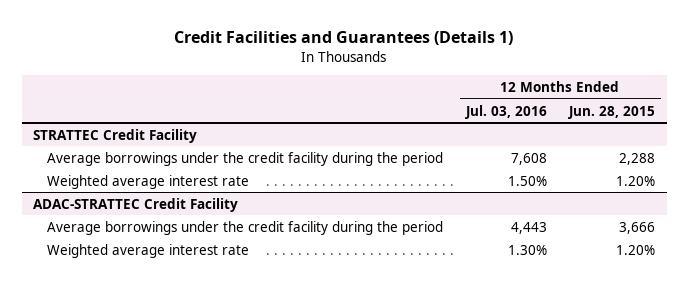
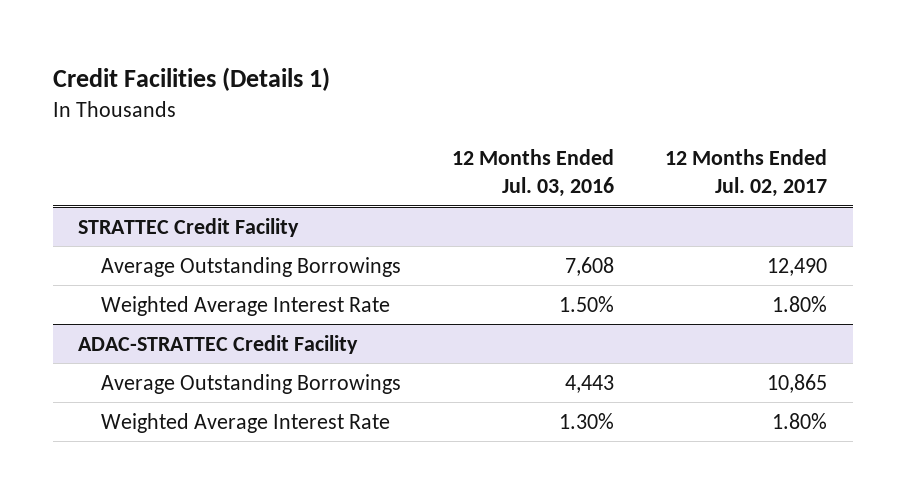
- Credit Facilities and Guarantees (Details 1)
+ Credit Facilities (Details 1)
- | 12 Months Ended Jul. 03, 2016 | 12 Months Ended Jun. 28, 2015
+ | 12 Months Ended Jul. 03, 2016 | 12 Months Ended Jul. 02, 2017
@ STRATTEC Credit Facility
- Average borrowings under the credit facility during the period | 7,608 | 2,288
- Weighted average interest rate | 1.50% | 1.20%
+ Average Outstanding Borrowings | 7,608 | 12,490
+ Weighted Average Interest Rate | 1.50% | 1.80%
@ ADAC-STRATTEC Credit Facility
- Average borrowings under the credit facility during the period | 4,443 | 3,666
- Weighted average interest rate | 1.30% | 1.20%
+ Average Outstanding Borrowings | 4,443 | 10,865
+ Weighted Average Interest Rate | 1.30% | 1.80%

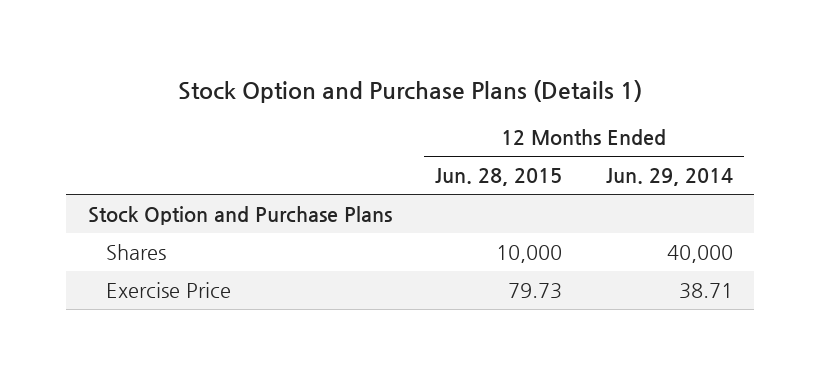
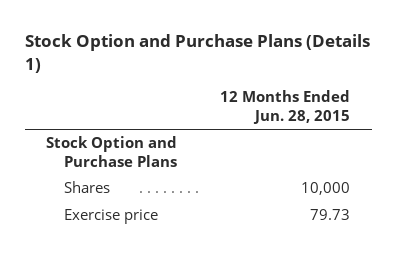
- | 12 Months Ended Jun. 28, 2015 | 12 Months Ended Jun. 29, 2014
+ | 12 Months Ended Jun. 28, 2015
- Exercise Price | 79.73 | 38.71
+ Exercise price | 79.73

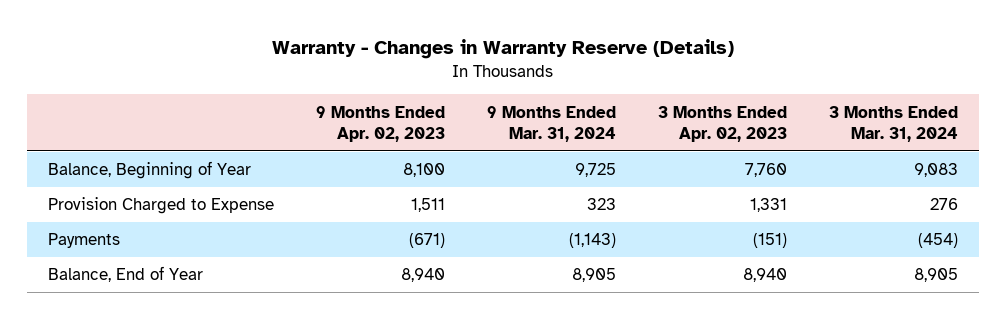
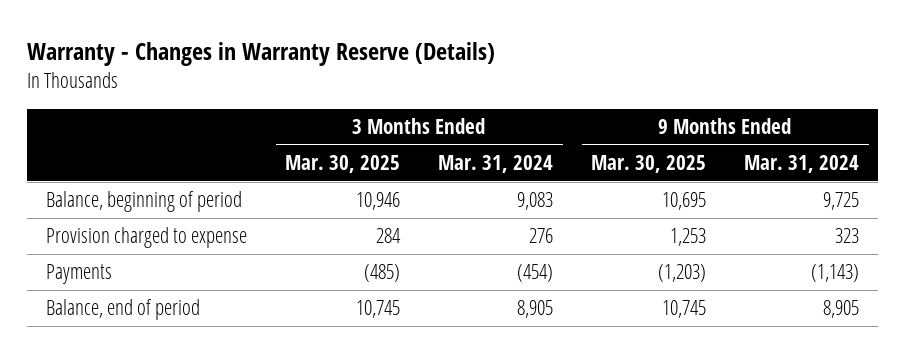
- | 9 Months Ended Apr. 02, 2023 | 9 Months Ended Mar. 31, 2024 | 3 Months Ended Apr. 02, 2023 | 3 Months Ended Mar. 31, 2024
+ | 3 Months Ended Mar. 30, 2025 | 3 Months Ended Mar. 31, 2024 | 9 Months Ended Mar. 30, 2025 | 9 Months Ended Mar. 31, 2024
- Balance, Beginning of Year | 8,100 | 9,725 | 7,760 | 9,083
- Provision Charged to Expense | 1,511 | 323 | 1,331 | 276
+ Balance, beginning of period | 10,946 | 9,083 | 10,695 | 9,725
+ Provision charged to expense | 284 | 276 | 1,253 | 323
- Balance, End of Year | 8,940 | 8,905 | 8,940 | 8,905
+ Balance, end of period | 10,745 | 8,905 | 10,745 | 8,905

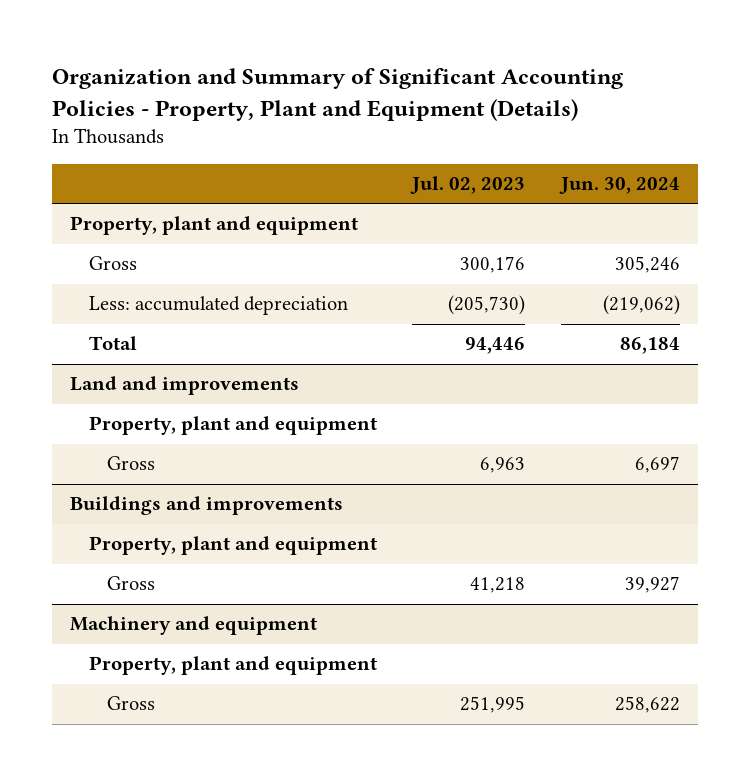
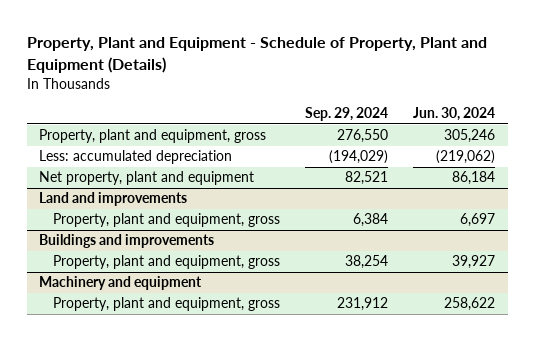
- Organization and Summary of Significant Accounting Policies - Property, Plant and Equipment (Details)
+ Property, Plant and Equipment - Schedule of Property, Plant and Equipment (Details)
- | Jul. 02, 2023 | Jun. 30, 2024
+ | Sep. 29, 2024 | Jun. 30, 2024
- Property, plant and equipment
- Gross | 300,176 | 305,246
+ Property, plant and equipment, gross | 276,550 | 305,246
- Total | 94,446 | 86,184
+ Net property, plant and equipment | 82,521 | 86,184
@ Land and improvements
- Property, plant and equipment
- Gross | 6,963 | 6,697
+ Property, plant and equipment, gross | 6,384 | 6,697
@ Buildings and improvements
- Property, plant and equipment
- Gross | 41,218 | 39,927
+ Property, plant and equipment, gross | 38,254 | 39,927
@ Machinery and equipment
- Property, plant and equipment
- Gross | 251,995 | 258,622
+ Property, plant and equipment, gross | 231,912 | 258,622

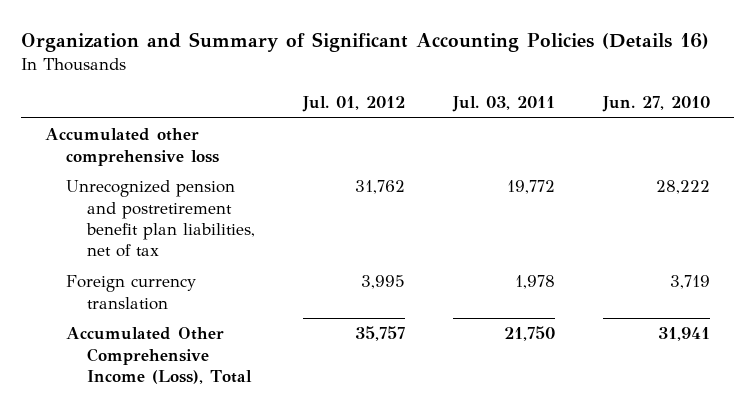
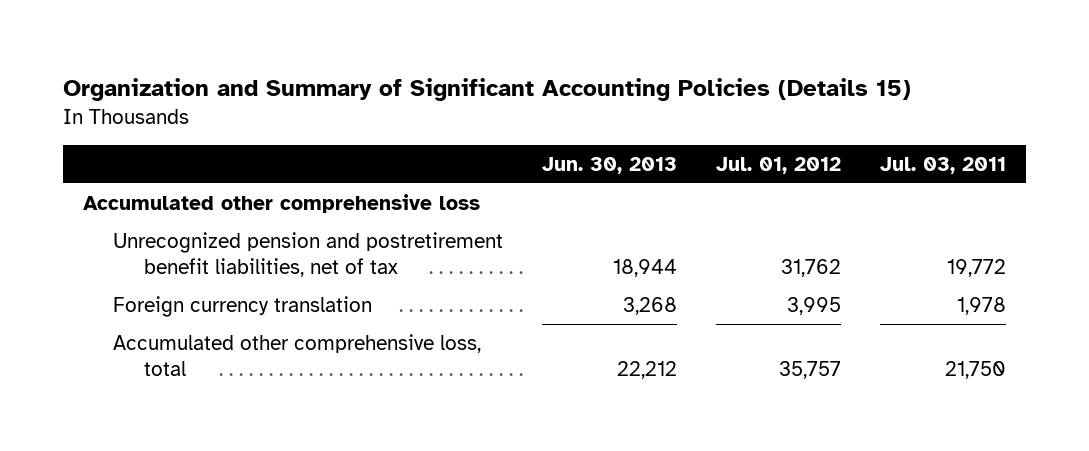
- Organization and Summary of Significant Accounting Policies (Details 16)
+ Organization and Summary of Significant Accounting Policies (Details 15)
- | Jul. 01, 2012 | Jul. 03, 2011 | Jun. 27, 2010
+ | Jun. 30, 2013 | Jul. 01, 2012 | Jul. 03, 2011
- Unrecognized pension and postretirement benefit plan liabilities, net of tax | 31,762 | 19,772 | 28,222
+ Unrecognized pension and postretirement benefit liabilities, net of tax | 18,944 | 31,762 | 19,772
- Accumulated Other Comprehensive Income (Loss), Total | 35,757 | 21,750 | 31,941
+ Accumulated other comprehensive loss, total | 22,212 | 35,757 | 21,750

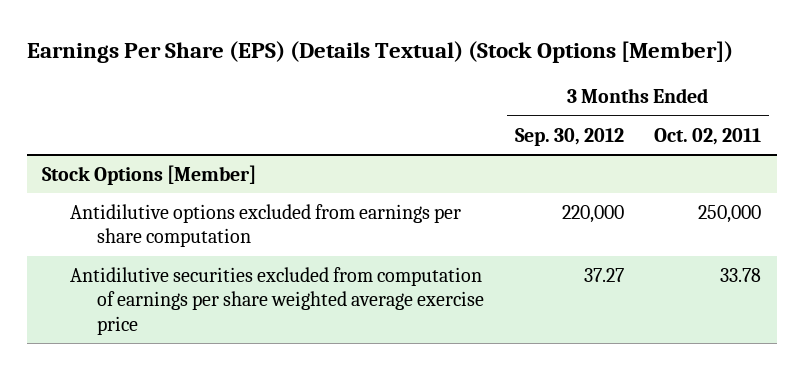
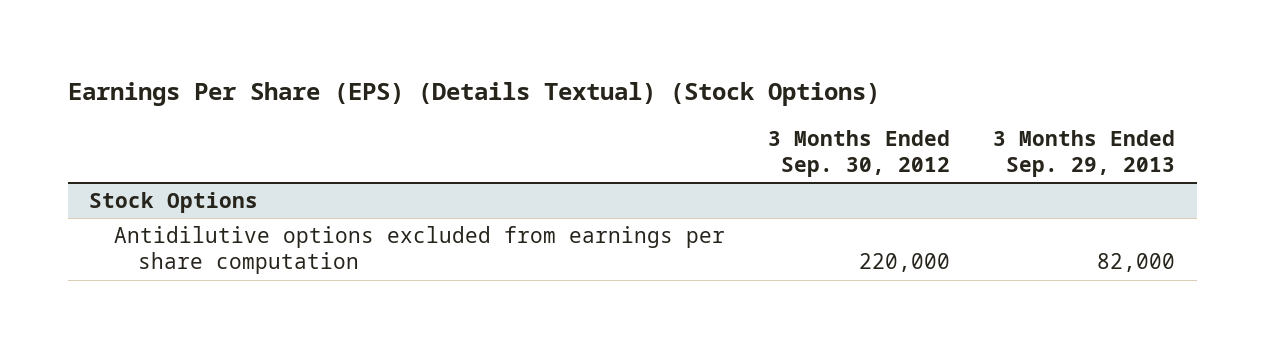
- Earnings Per Share (EPS) (Details Textual) (Stock Options [Member])
+ Earnings Per Share (EPS) (Details Textual) (Stock Options)
- | 3 Months Ended Sep. 30, 2012 | 3 Months Ended Oct. 02, 2011
+ | 3 Months Ended Sep. 30, 2012 | 3 Months Ended Sep. 29, 2013
- Stock Options [Member]
+ Stock Options
- Antidilutive securities excluded from computation of earnings per share weighted average exercise price | 37.27 | 33.78

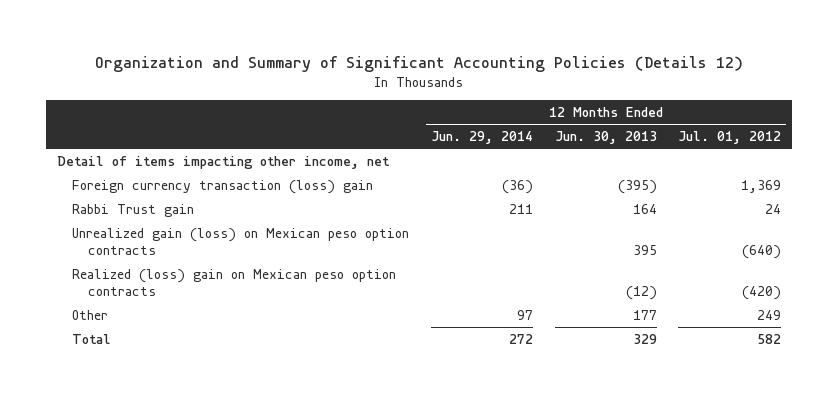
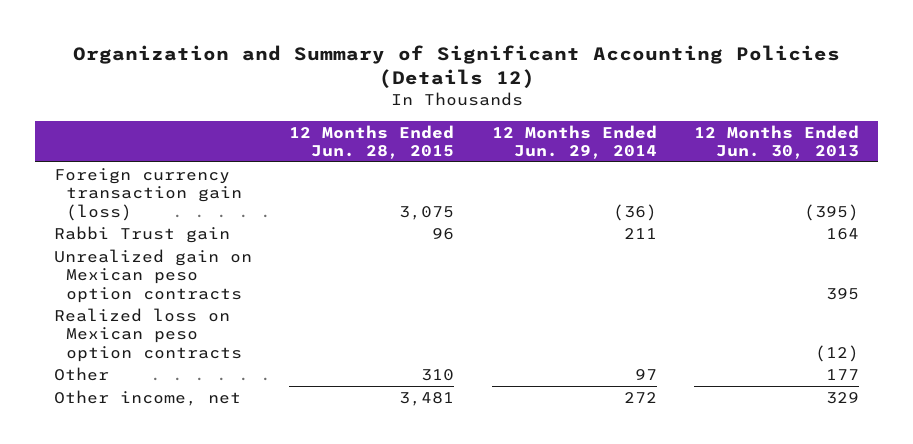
- | 12 Months Ended Jun. 29, 2014 | 12 Months Ended Jun. 30, 2013 | 12 Months Ended Jul. 01, 2012
+ | 12 Months Ended Jun. 28, 2015 | 12 Months Ended Jun. 29, 2014 | 12 Months Ended Jun. 30, 2013
- Detail of items impacting other income, net
- Foreign currency transaction (loss) gain | (36) | (395) | 1,369
+ Foreign currency transaction gain (loss) | 3,075 | (36) | (395)
- Unrealized gain (loss) on Mexican peso option contracts | | 395 | (640)
- Realized (loss) gain on Mexican peso option contracts | | (12) | (420)
+ Unrealized gain on Mexican peso option contracts | | | 395
+ Realized loss on Mexican peso option contracts | | | (12)
- Total | 272 | 329 | 582
+ Other income, net | 3,481 | 272 | 329

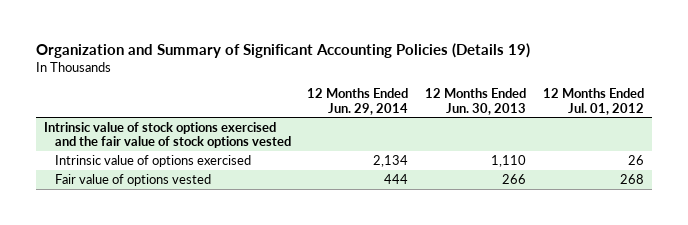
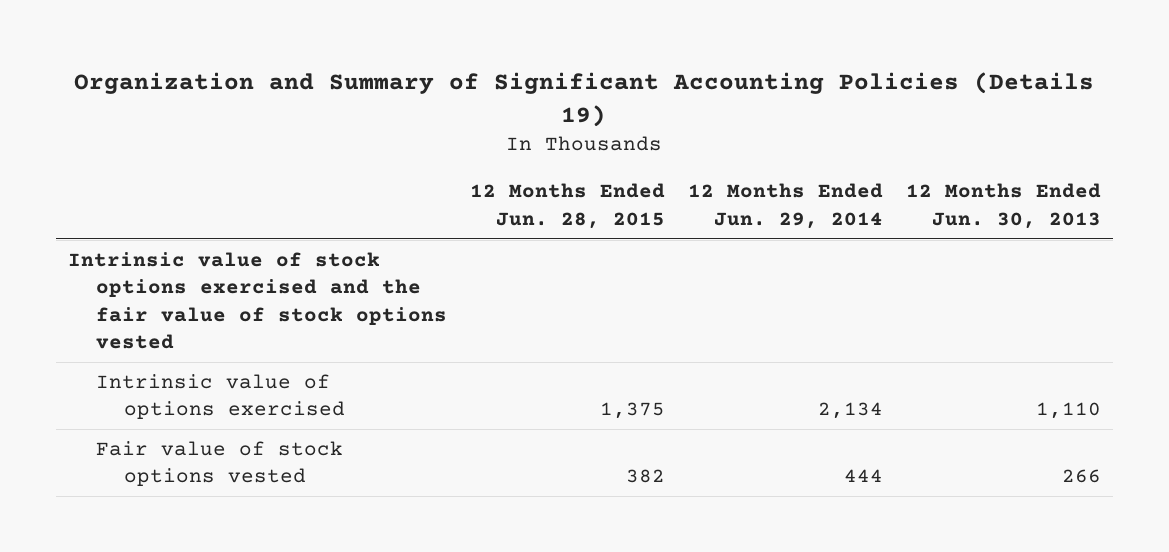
- | 12 Months Ended Jun. 29, 2014 | 12 Months Ended Jun. 30, 2013 | 12 Months Ended Jul. 01, 2012
+ | 12 Months Ended Jun. 28, 2015 | 12 Months Ended Jun. 29, 2014 | 12 Months Ended Jun. 30, 2013
- Fair value of options vested | 444 | 266 | 268
+ Fair value of stock options vested | 382 | 444 | 266

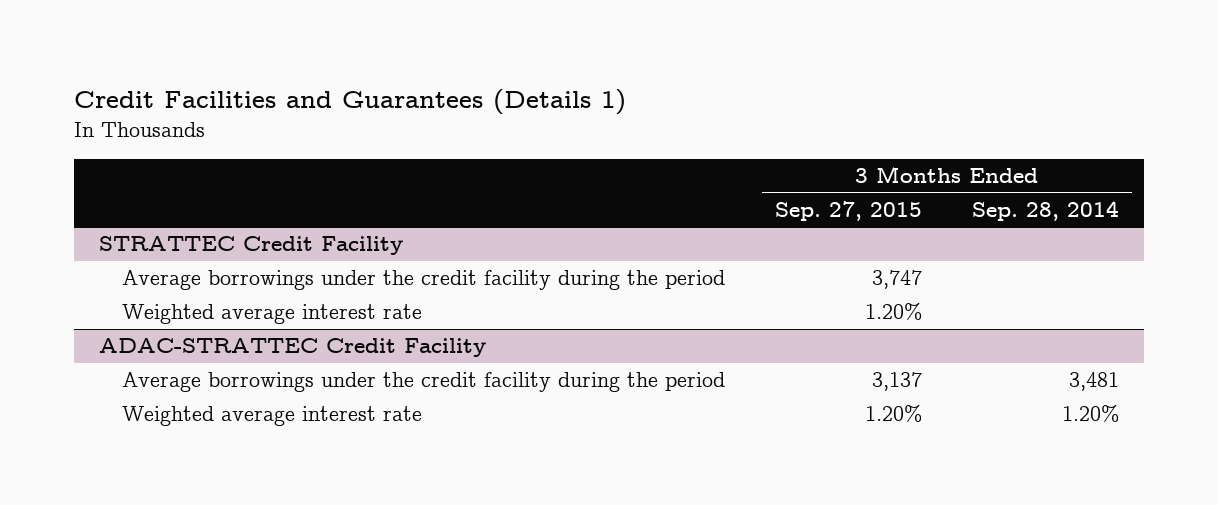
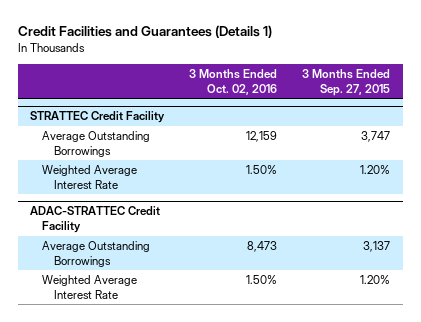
- | 3 Months Ended Sep. 27, 2015 | 3 Months Ended Sep. 28, 2014
+ | 3 Months Ended Oct. 02, 2016 | 3 Months Ended Sep. 27, 2015
@ STRATTEC Credit Facility
- Average borrowings under the credit facility during the period | 3,747 |
- Weighted average interest rate | 1.20% |
+ Average Outstanding Borrowings | 12,159 | 3,747
+ Weighted Average Interest Rate | 1.50% | 1.20%
@ ADAC-STRATTEC Credit Facility
- Average borrowings under the credit facility during the period | 3,137 | 3,481
- Weighted average interest rate | 1.20% | 1.20%
+ Average Outstanding Borrowings | 8,473 | 3,137
+ Weighted Average Interest Rate | 1.50% | 1.20%

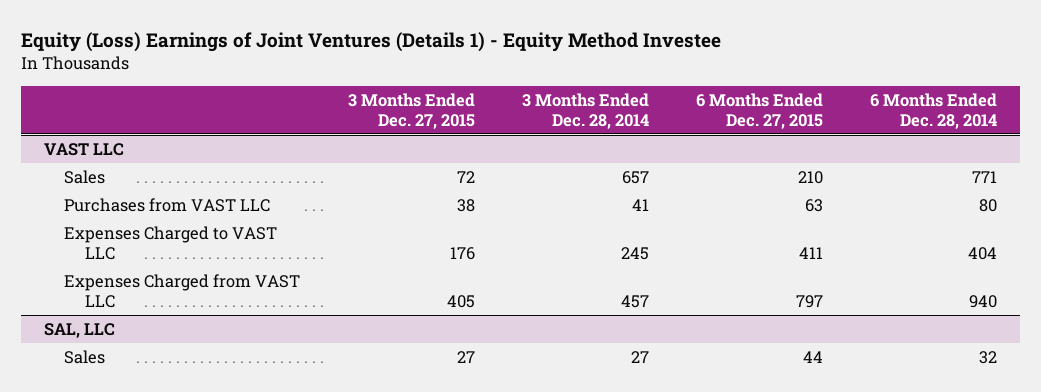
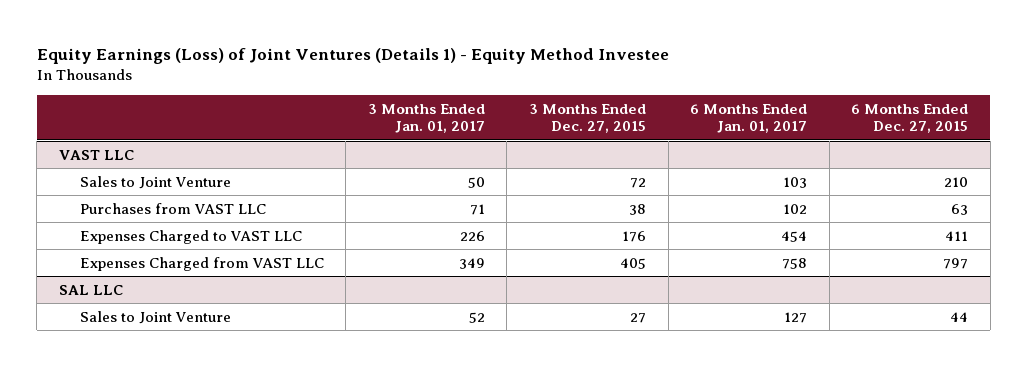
- Equity (Loss) Earnings of Joint Ventures (Details 1) - Equity Method Investee
+ Equity Earnings (Loss) of Joint Ventures (Details 1) - Equity Method Investee
- | 3 Months Ended Dec. 27, 2015 | 3 Months Ended Dec. 28, 2014 | 6 Months Ended Dec. 27, 2015 | 6 Months Ended Dec. 28, 2014
+ | 3 Months Ended Jan. 01, 2017 | 3 Months Ended Dec. 27, 2015 | 6 Months Ended Jan. 01, 2017 | 6 Months Ended Dec. 27, 2015
@ VAST LLC
- Sales | 72 | 657 | 210 | 771
+ Sales to Joint Venture | 50 | 72 | 103 | 210
- SAL, LLC
- Sales | 27 | 27 | 44 | 32
+ SAL LLC
+ Sales to Joint Venture | 52 | 27 | 127 | 44

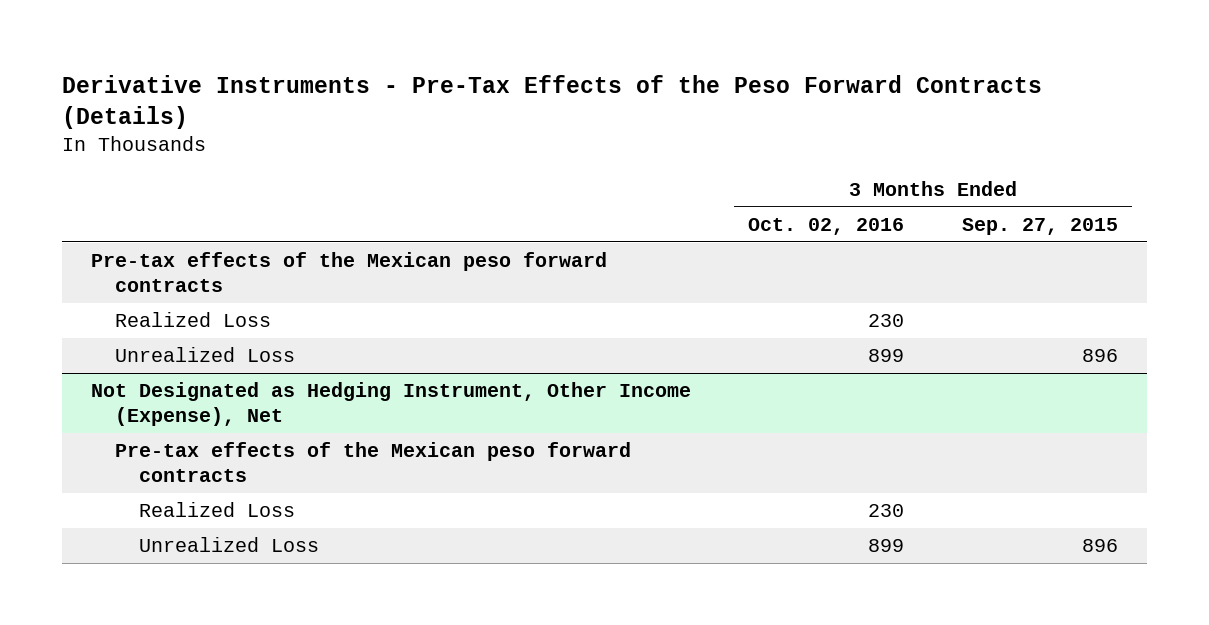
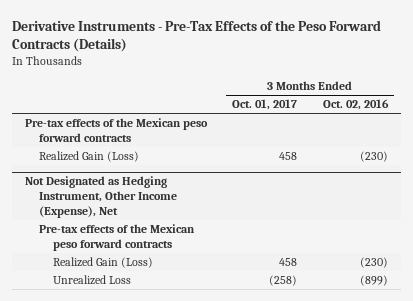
- | 3 Months Ended Oct. 02, 2016 | 3 Months Ended Sep. 27, 2015
+ | 3 Months Ended Oct. 01, 2017 | 3 Months Ended Oct. 02, 2016
- Realized Loss | 230 |
- Unrealized Loss | 899 | 896
+ Realized Gain (Loss) | 458 | (230)
@ Not Designated as Hedging Instrument, Other Income (Expense), Net
- Realized Loss | 230 |
- Unrealized Loss | 899 | 896
+ Realized Gain (Loss) | 458 | (230)
+ Unrealized Loss | (258) | (899)

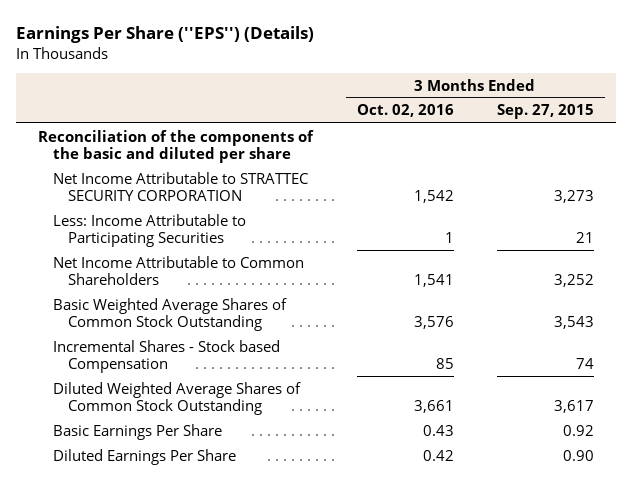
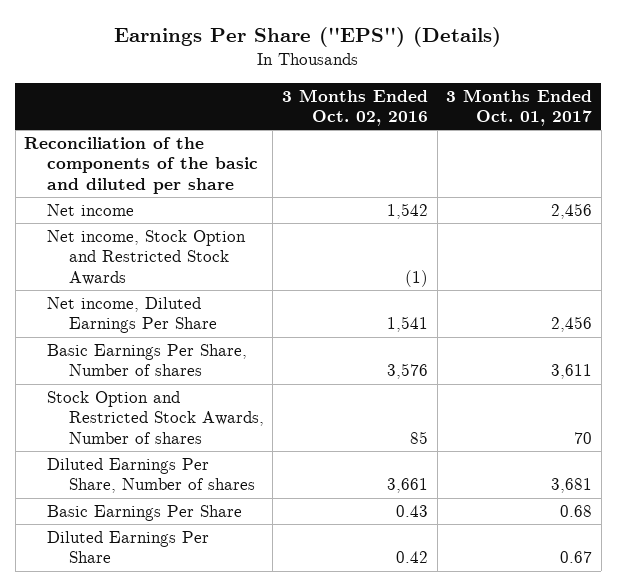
- | 3 Months Ended Oct. 02, 2016 | 3 Months Ended Sep. 27, 2015
+ | 3 Months Ended Oct. 02, 2016 | 3 Months Ended Oct. 01, 2017
- Net Income Attributable to STRATTEC SECURITY CORPORATION | 1,542 | 3,273
- Less: Income Attributable to Participating Securities | 1 | 21
- Net Income Attributable to Common Shareholders | 1,541 | 3,252
- Basic Weighted Average Shares of Common Stock Outstanding | 3,576 | 3,543
- Incremental Shares - Stock based Compensation | 85 | 74
- Diluted Weighted Average Shares of Common Stock Outstanding | 3,661 | 3,617
+ Net income | 1,542 | 2,456
+ Net income, Stock Option and Restricted Stock Awards | (1) |
+ Net income, Diluted Earnings Per Share | 1,541 | 2,456
+ Basic Earnings Per Share, Number of shares | 3,576 | 3,611
+ Stock Option and Restricted Stock Awards, Number of shares | 85 | 70
+ Diluted Earnings Per Share, Number of shares | 3,661 | 3,681

